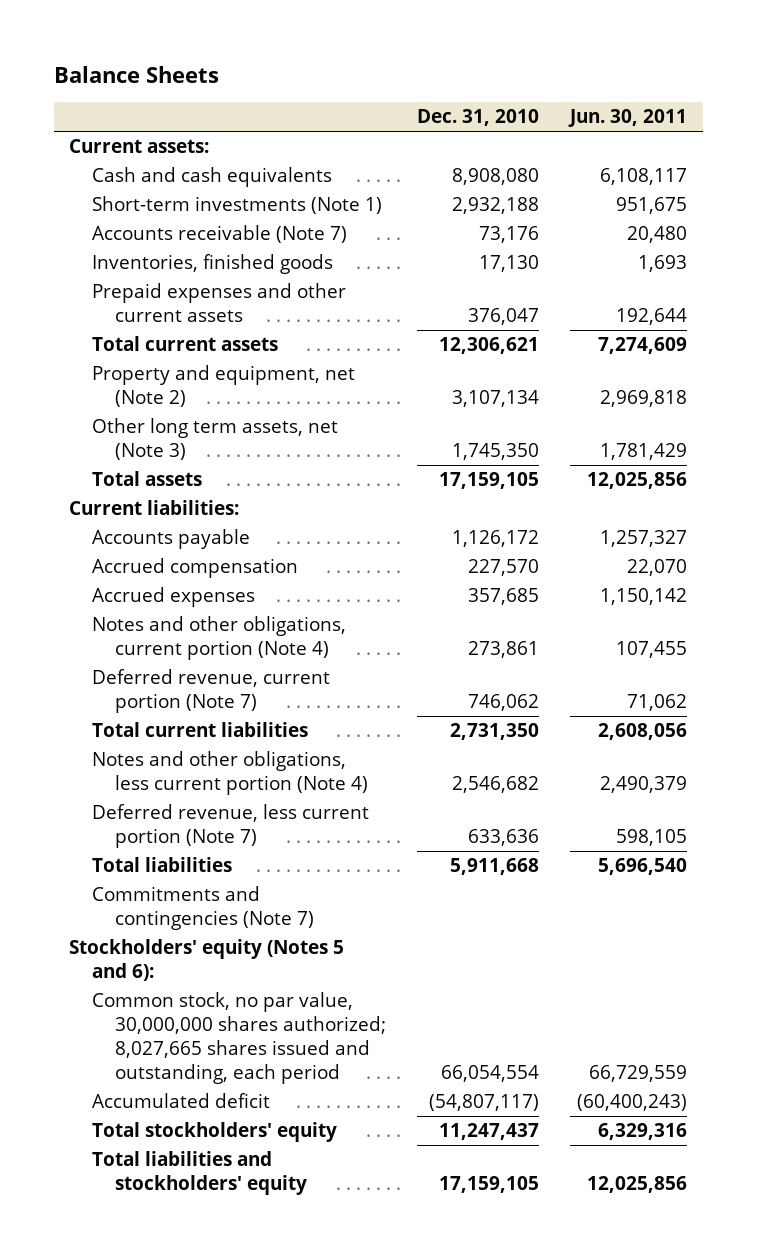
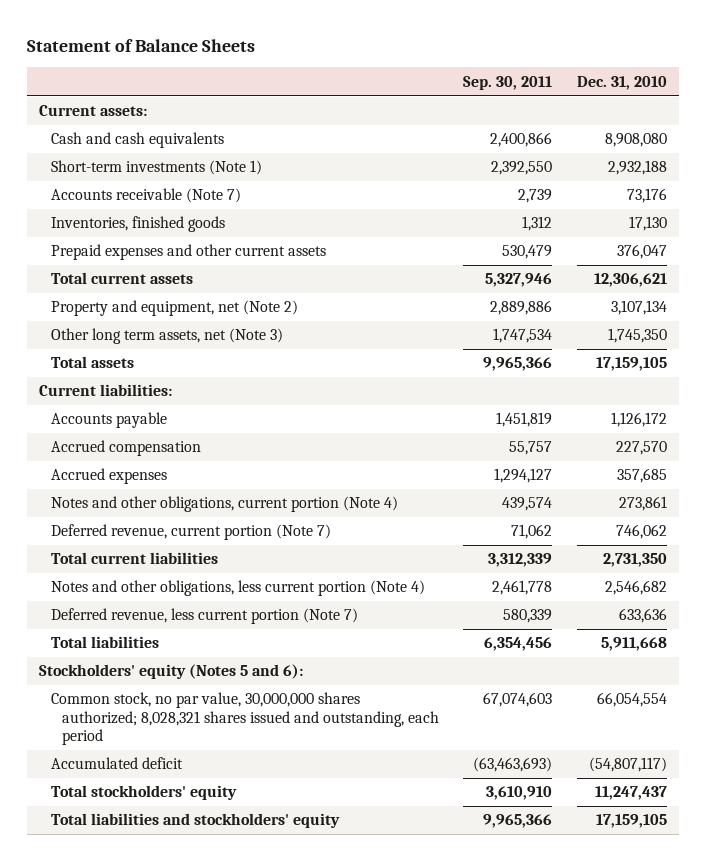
- Balance Sheets
+ Statement of Balance Sheets
- | Dec. 31, 2010 | Jun. 30, 2011
+ | Sep. 30, 2011 | Dec. 31, 2010
- Commitments and contingencies (Note 7)
- Common stock, no par value, 30,000,000 shares authorized; 8,027,665 shares issued and outstanding, each period | 66,054,554 | 66,729,559
+ Common stock, no par value, 30,000,000 shares authorized; 8,028,321 shares issued and outstanding, each period | 67,074,603 | 66,054,554

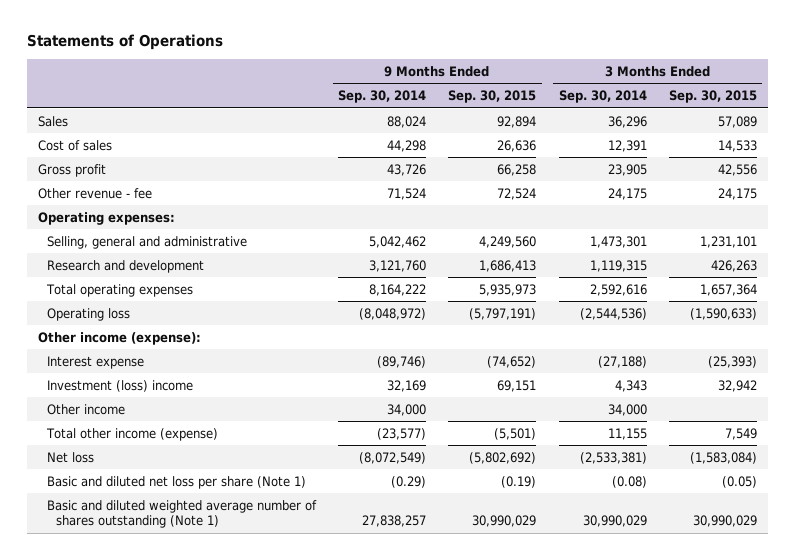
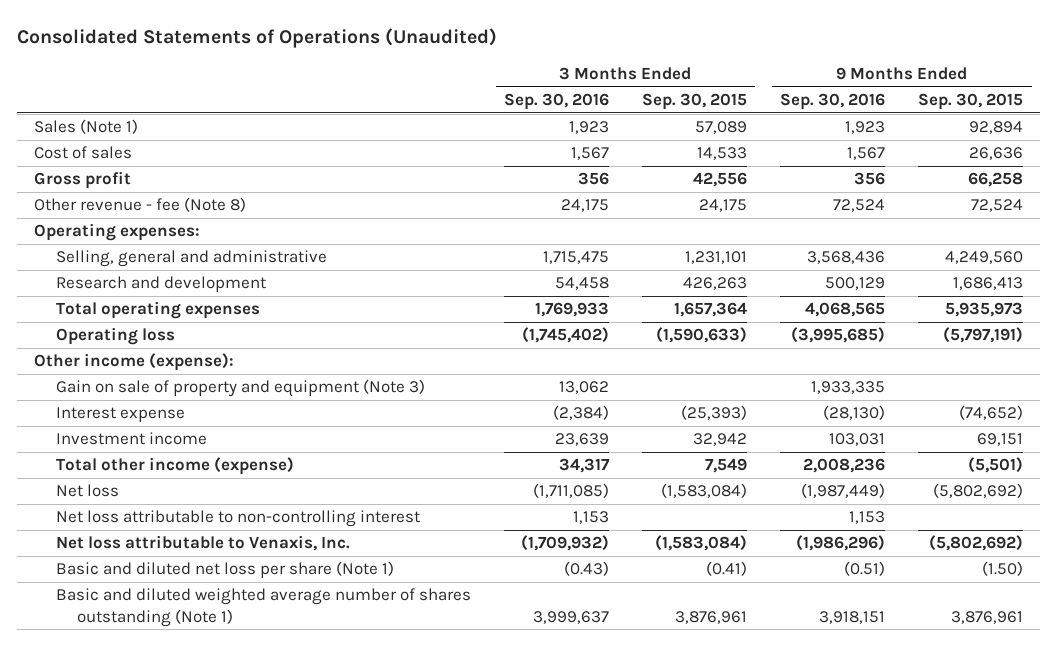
- Statements of Operations
+ Consolidated Statements of Operations (Unaudited)
- | 9 Months Ended Sep. 30, 2014 | 9 Months Ended Sep. 30, 2015 | 3 Months Ended Sep. 30, 2014 | 3 Months Ended Sep. 30, 2015
+ | 3 Months Ended Sep. 30, 2016 | 3 Months Ended Sep. 30, 2015 | 9 Months Ended Sep. 30, 2016 | 9 Months Ended Sep. 30, 2015
- Sales | 88,024 | 92,894 | 36,296 | 57,089
+ Sales (Note 1) | 1,923 | 57,089 | 1,923 | 92,894
- Other revenue - fee | 71,524 | 72,524 | 24,175 | 24,175
+ Other revenue - fee (Note 8) | 24,175 | 24,175 | 72,524 | 72,524
+ Gain on sale of property and equipment (Note 3) | 13,062 | | 1,933,335 |
- Investment (loss) income | 32,169 | 69,151 | 4,343 | 32,942
- Other income | 34,000 | | 34,000 |
+ Investment income | 23,639 | 32,942 | 103,031 | 69,151
- Basic and diluted net loss per share (Note 1) | (0.29) | (0.19) | (0.08) | (0.05)
- Basic and diluted weighted average number of shares outstanding (Note 1) | 27,838,257 | 30,990,029 | 30,990,029 | 30,990,029
+ Net loss attributable to non-controlling interest | 1,153 | | 1,153 |
+ Net loss attributable to Venaxis, Inc. | (1,709,932) | (1,583,084) | (1,986,296) | (5,802,692)
+ Basic and diluted net loss per share (Note 1) | (0.43) | (0.41) | (0.51) | (1.50)
+ Basic and diluted weighted average number of shares outstanding (Note 1) | 3,999,637 | 3,876,961 | 3,918,151 | 3,876,961

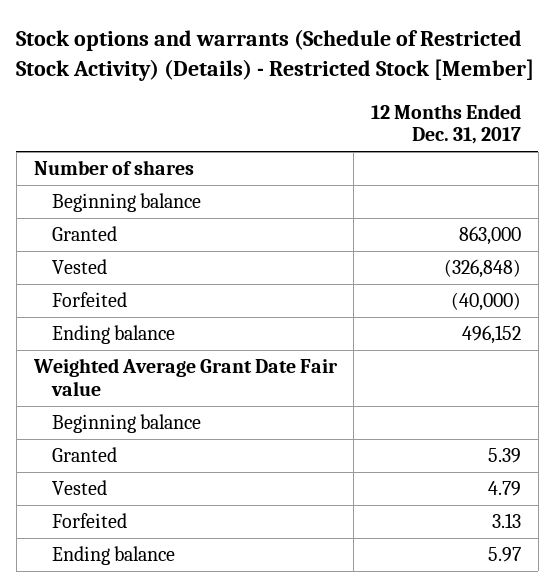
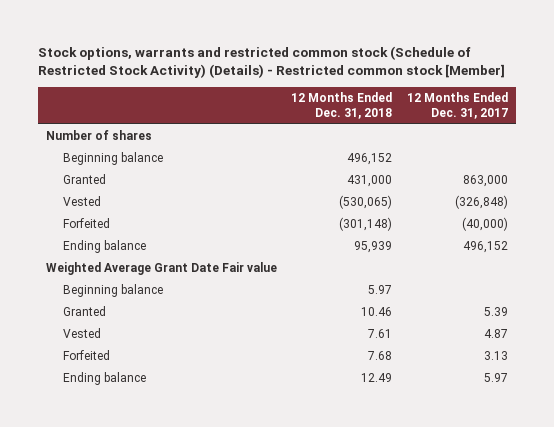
- Stock options and warrants (Schedule of Restricted Stock Activity) (Details) - Restricted Stock [Member]
+ Stock options, warrants and restricted common stock (Schedule of Restricted Stock Activity) (Details) - Restricted common stock [Member]
- | 12 Months Ended Dec. 31, 2017
+ | 12 Months Ended Dec. 31, 2018 | 12 Months Ended Dec. 31, 2017
- Vested | 4.79
+ Vested | 7.61 | 4.87

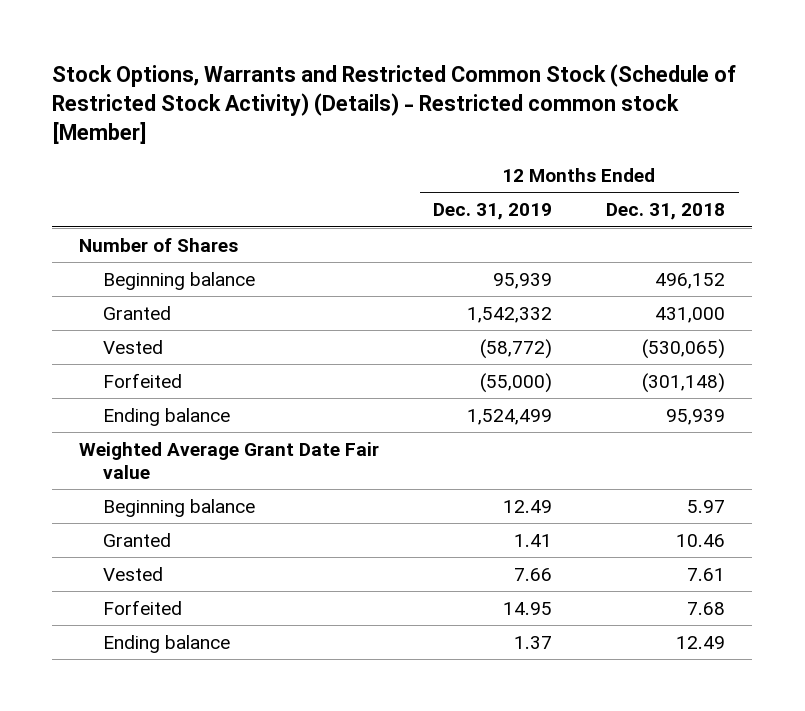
- Stock options, warrants and restricted common stock (Schedule of Restricted Stock Activity) (Details) - Restricted common stock [Member]
+ Stock Options, Warrants and Restricted Common Stock (Schedule of Restricted Stock Activity) (Details) - Restricted common stock [Member]
- | 12 Months Ended Dec. 31, 2018 | 12 Months Ended Dec. 31, 2017
+ | 12 Months Ended Dec. 31, 2019 | 12 Months Ended Dec. 31, 2018
- Number of shares
+ Number of Shares

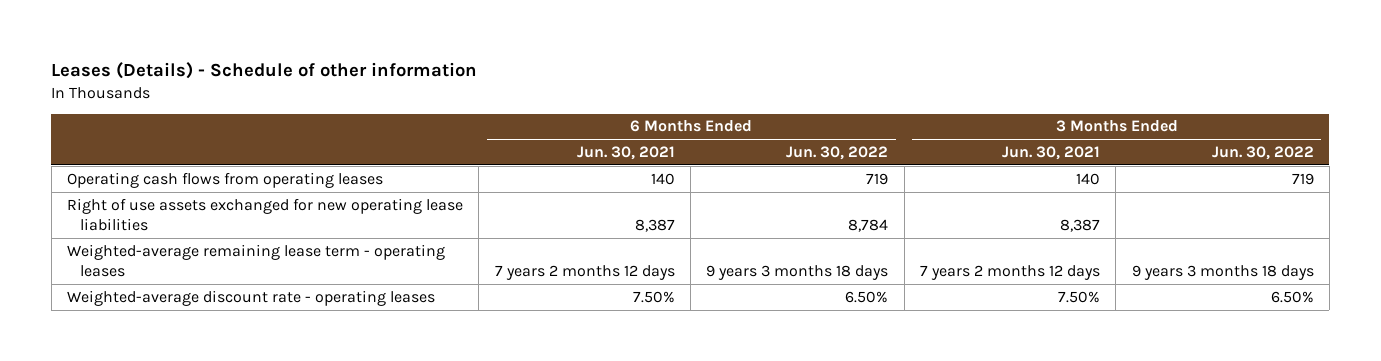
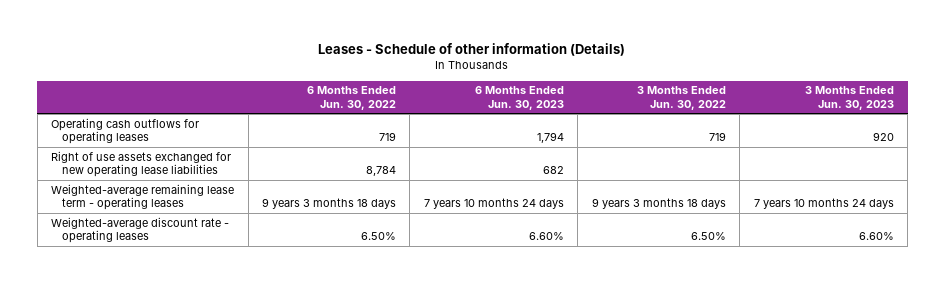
- Leases (Details) - Schedule of other information
+ Leases - Schedule of other information (Details)
- | 6 Months Ended Jun. 30, 2021 | 6 Months Ended Jun. 30, 2022 | 3 Months Ended Jun. 30, 2021 | 3 Months Ended Jun. 30, 2022
+ | 6 Months Ended Jun. 30, 2022 | 6 Months Ended Jun. 30, 2023 | 3 Months Ended Jun. 30, 2022 | 3 Months Ended Jun. 30, 2023
- Operating cash flows from operating leases | 140 | 719 | 140 | 719
+ Operating cash outflows for operating leases | 719 | 1,794 | 719 | 920

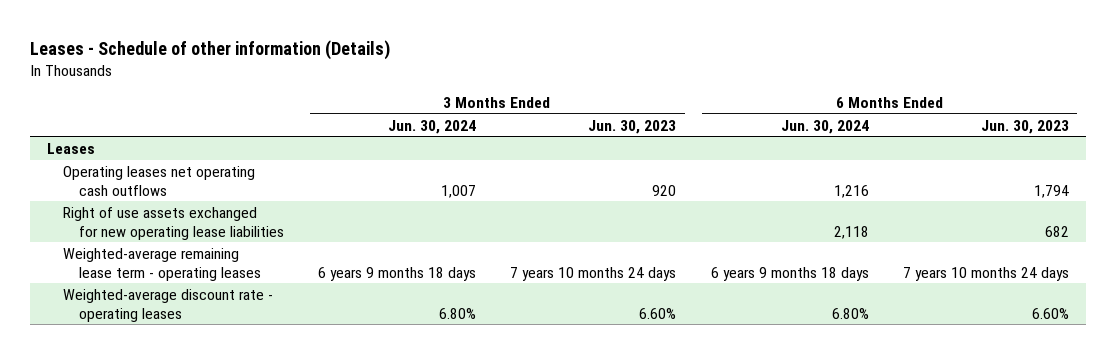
- | 6 Months Ended Jun. 30, 2022 | 6 Months Ended Jun. 30, 2023 | 3 Months Ended Jun. 30, 2022 | 3 Months Ended Jun. 30, 2023
+ | 3 Months Ended Jun. 30, 2024 | 3 Months Ended Jun. 30, 2023 | 6 Months Ended Jun. 30, 2024 | 6 Months Ended Jun. 30, 2023
- Operating cash outflows for operating leases | 719 | 1,794 | 719 | 920
+ Leases
+ Operating leases net operating cash outflows | 1,007 | 920 | 1,216 | 1,794

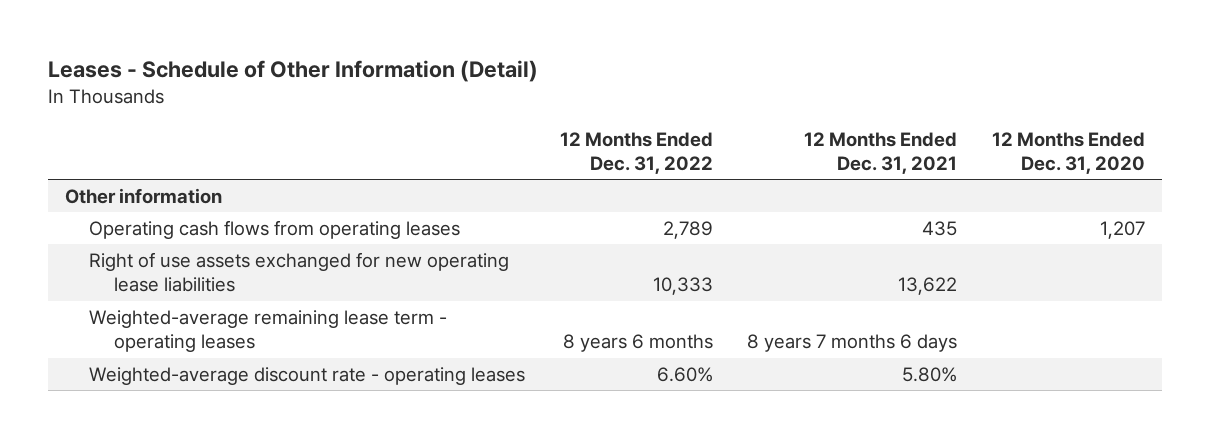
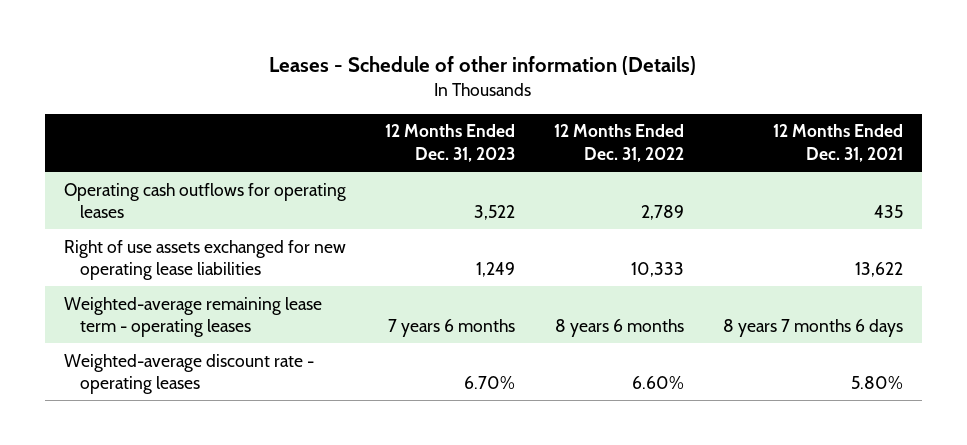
- Leases - Schedule of Other Information (Detail)
+ Leases - Schedule of other information (Details)
- | 12 Months Ended Dec. 31, 2022 | 12 Months Ended Dec. 31, 2021 | 12 Months Ended Dec. 31, 2020
+ | 12 Months Ended Dec. 31, 2023 | 12 Months Ended Dec. 31, 2022 | 12 Months Ended Dec. 31, 2021
- Other information
- Operating cash flows from operating leases | 2,789 | 435 | 1,207
+ Operating cash outflows for operating leases | 3,522 | 2,789 | 435

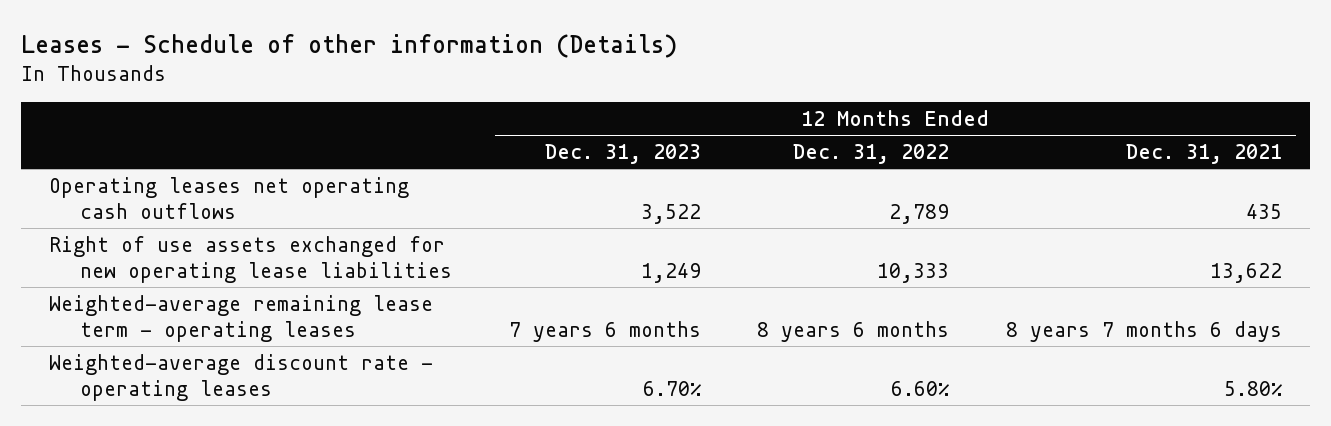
- Operating cash outflows for operating leases | 3,522 | 2,789 | 435
+ Operating leases net operating cash outflows | 3,522 | 2,789 | 435

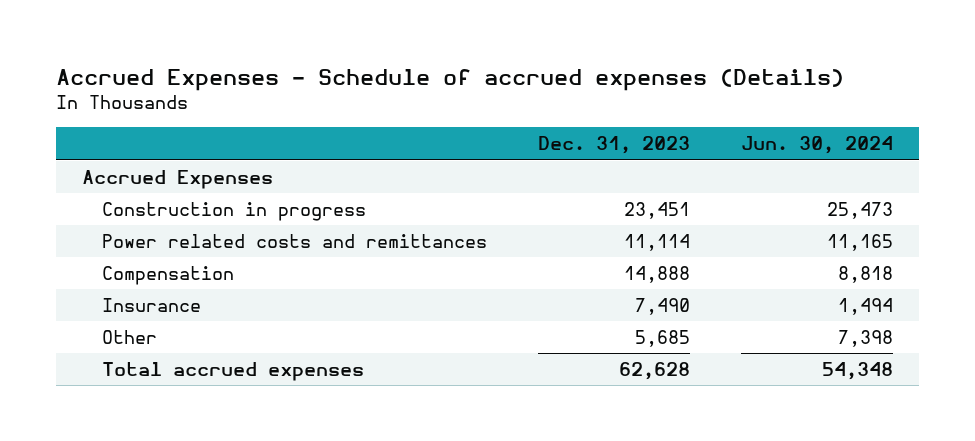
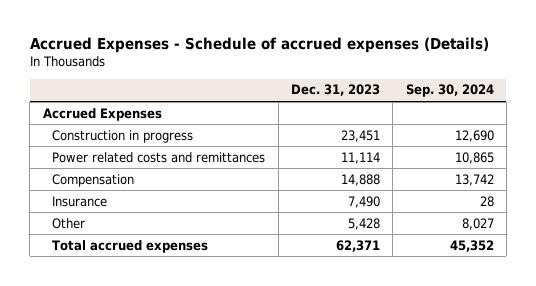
- | Dec. 31, 2023 | Jun. 30, 2024
+ | Dec. 31, 2023 | Sep. 30, 2024
- Other | 5,685 | 7,398
- Total accrued expenses | 62,628 | 54,348
+ Other | 5,428 | 8,027
+ Total accrued expenses | 62,371 | 45,352

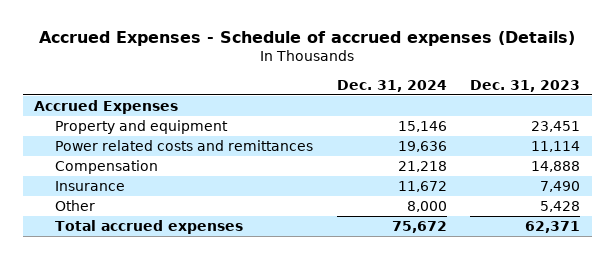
- | Dec. 31, 2023 | Sep. 30, 2024
+ | Dec. 31, 2024 | Dec. 31, 2023
- Construction in progress | 23,451 | 12,690
+ Property and equipment | 15,146 | 23,451

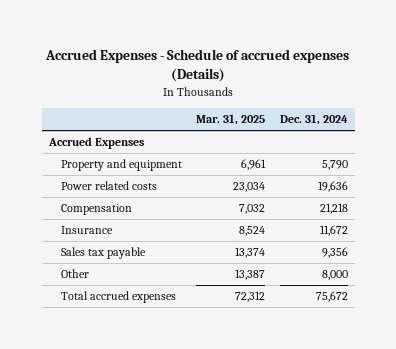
- | Dec. 31, 2024 | Dec. 31, 2023
+ | Mar. 31, 2025 | Dec. 31, 2024
- Property and equipment | 15,146 | 23,451
- Power related costs and remittances | 19,636 | 11,114
+ Property and equipment | 6,961 | 5,790
+ Power related costs | 23,034 | 19,636
+ Sales tax payable | 13,374 | 9,356

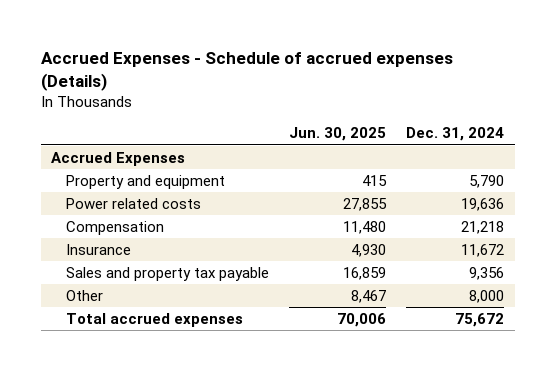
- | Mar. 31, 2025 | Dec. 31, 2024
+ | Jun. 30, 2025 | Dec. 31, 2024
- Sales tax payable | 13,374 | 9,356
+ Sales and property tax payable | 16,859 | 9,356

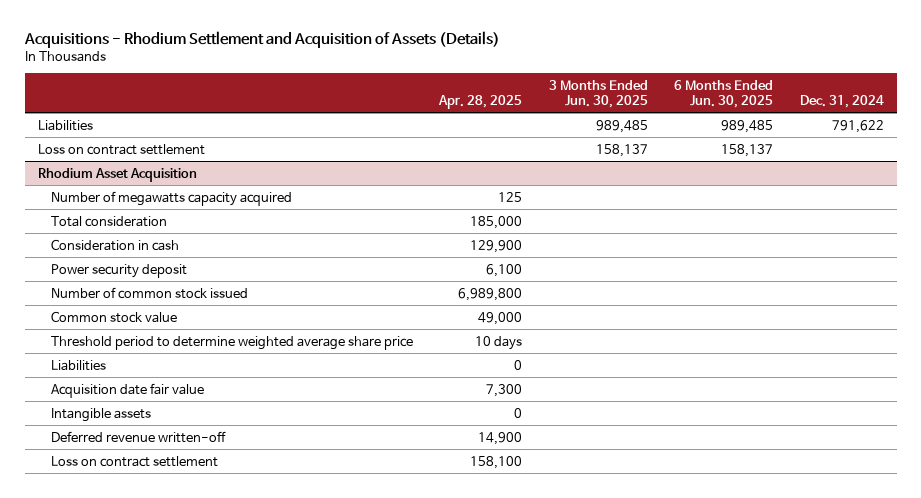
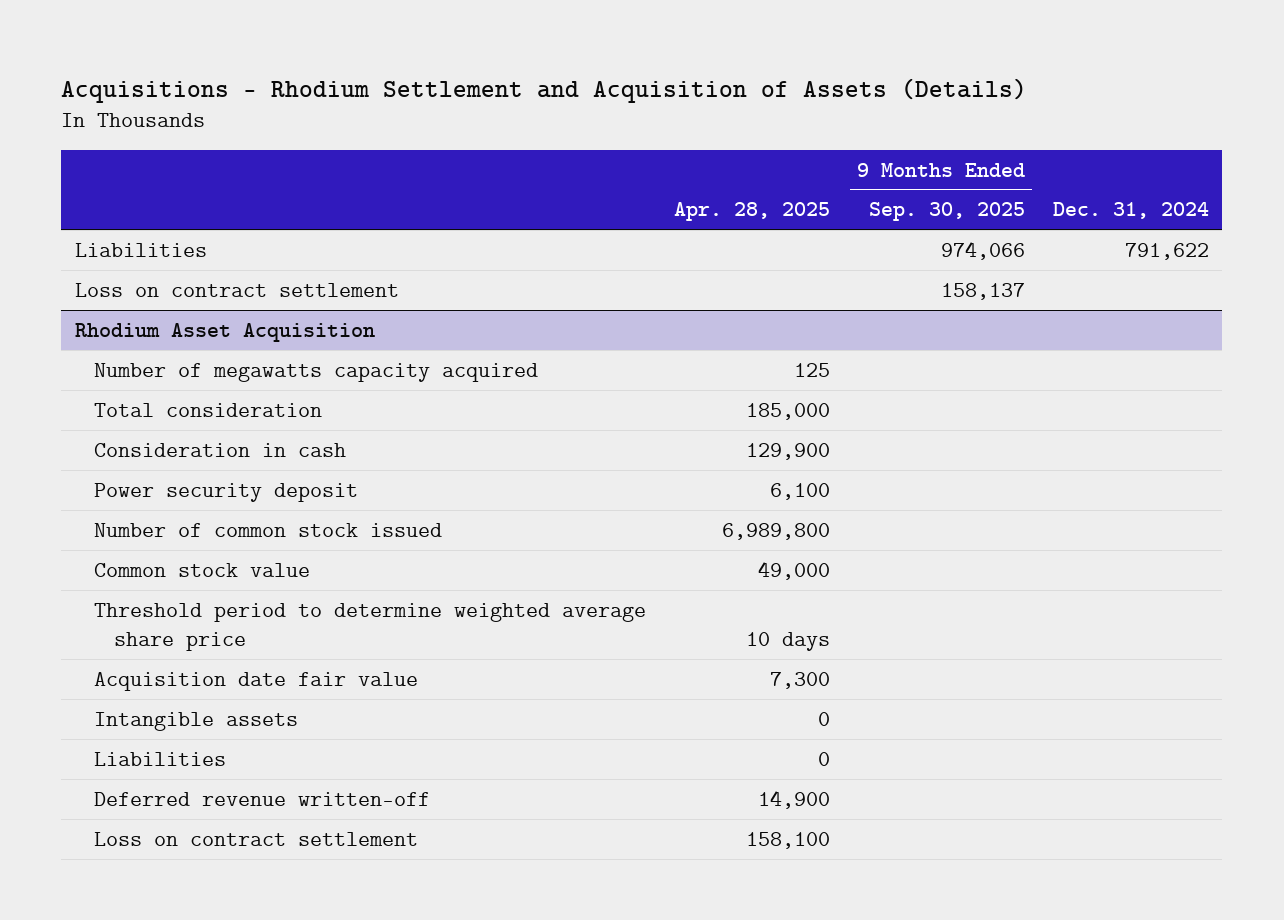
- | Apr. 28, 2025 | 3 Months Ended Jun. 30, 2025 | 6 Months Ended Jun. 30, 2025 | Dec. 31, 2024
+ | Apr. 28, 2025 | 9 Months Ended Sep. 30, 2025 | Dec. 31, 2024
@ Rhodium Asset Acquisition
moved down: Liabilities | 0 | |

